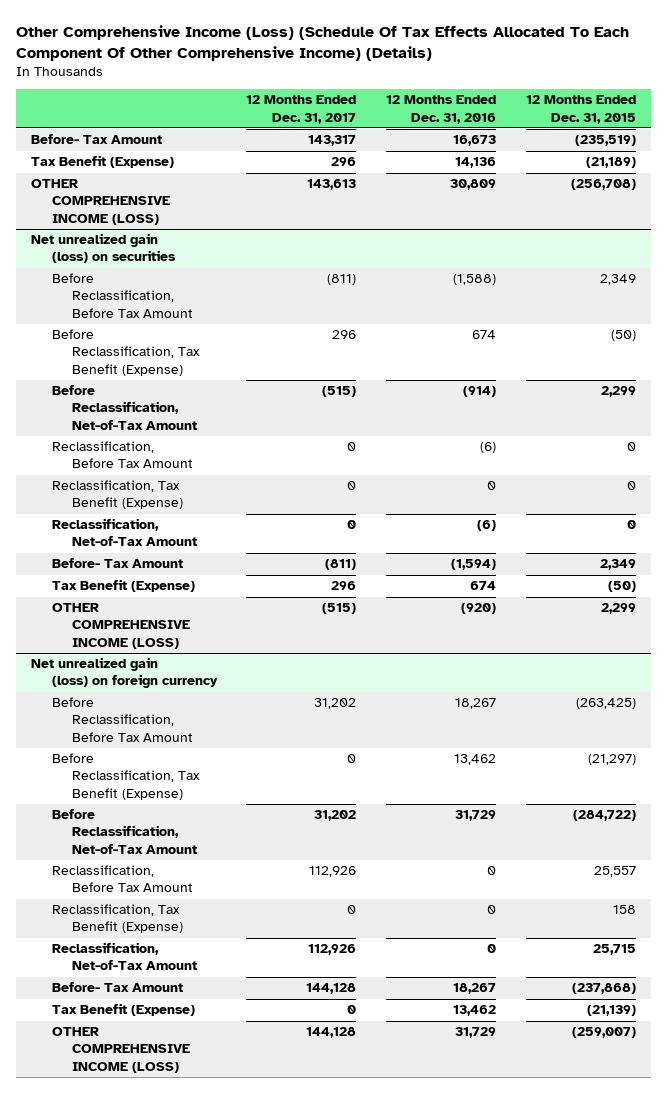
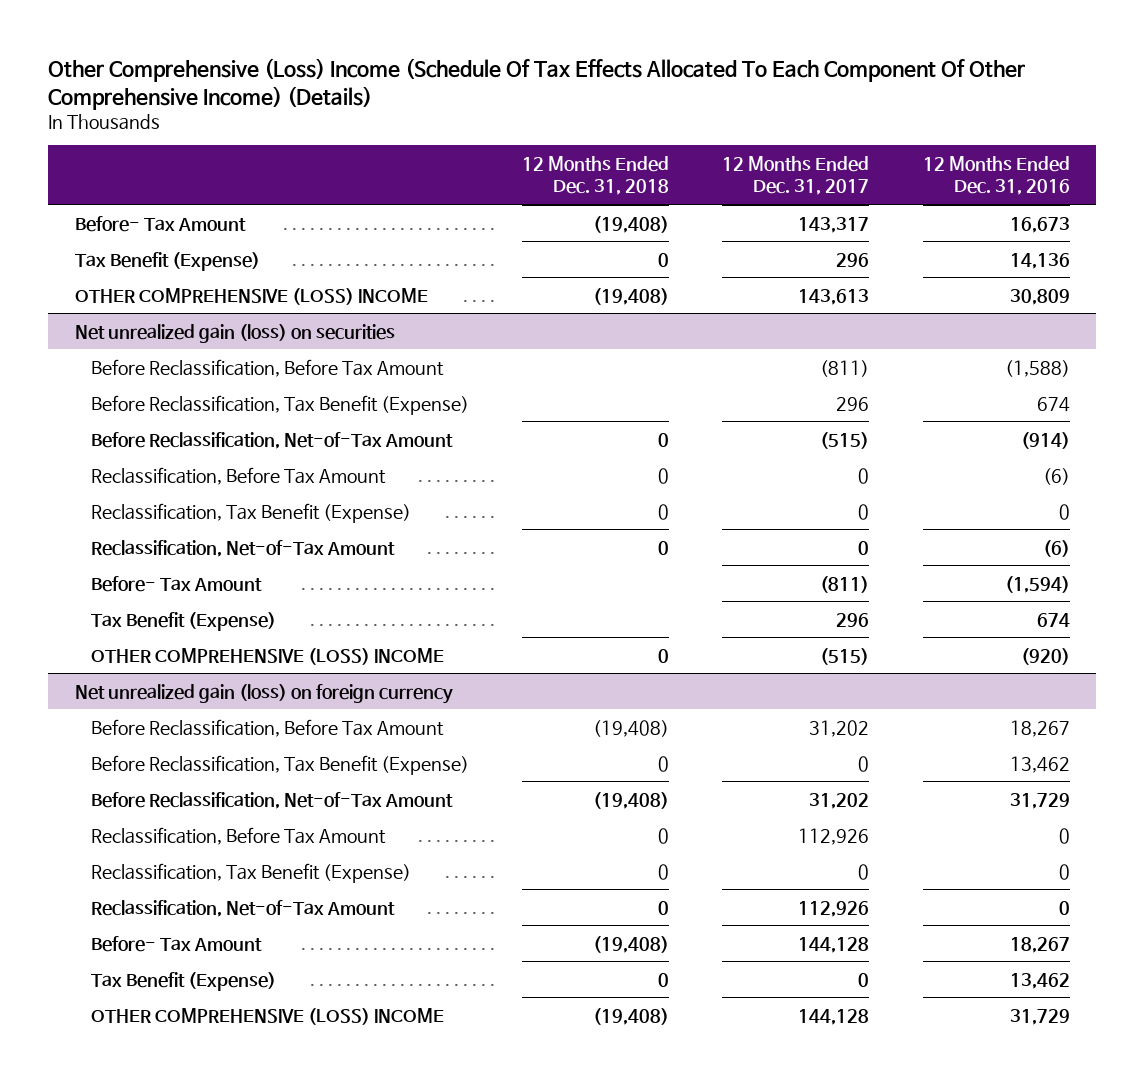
- Other Comprehensive Income (Loss) (Schedule Of Tax Effects Allocated To Each Component Of Other Comprehensive Income) (Details)
+ Other Comprehensive (Loss) Income (Schedule Of Tax Effects Allocated To Each Component Of Other Comprehensive Income) (Details)
- | 12 Months Ended Dec. 31, 2017 | 12 Months Ended Dec. 31, 2016 | 12 Months Ended Dec. 31, 2015
+ | 12 Months Ended Dec. 31, 2018 | 12 Months Ended Dec. 31, 2017 | 12 Months Ended Dec. 31, 2016
- OTHER COMPREHENSIVE INCOME (LOSS) | 143,613 | 30,809 | (256,708)
+ OTHER COMPREHENSIVE (LOSS) INCOME | (19,408) | 143,613 | 30,809
@ Net unrealized gain (loss) on securities
- OTHER COMPREHENSIVE INCOME (LOSS) | (515) | (920) | 2,299
+ OTHER COMPREHENSIVE (LOSS) INCOME | 0 | (515) | (920)
@ Net unrealized gain (loss) on foreign currency
- OTHER COMPREHENSIVE INCOME (LOSS) | 144,128 | 31,729 | (259,007)
+ OTHER COMPREHENSIVE (LOSS) INCOME | (19,408) | 144,128 | 31,729

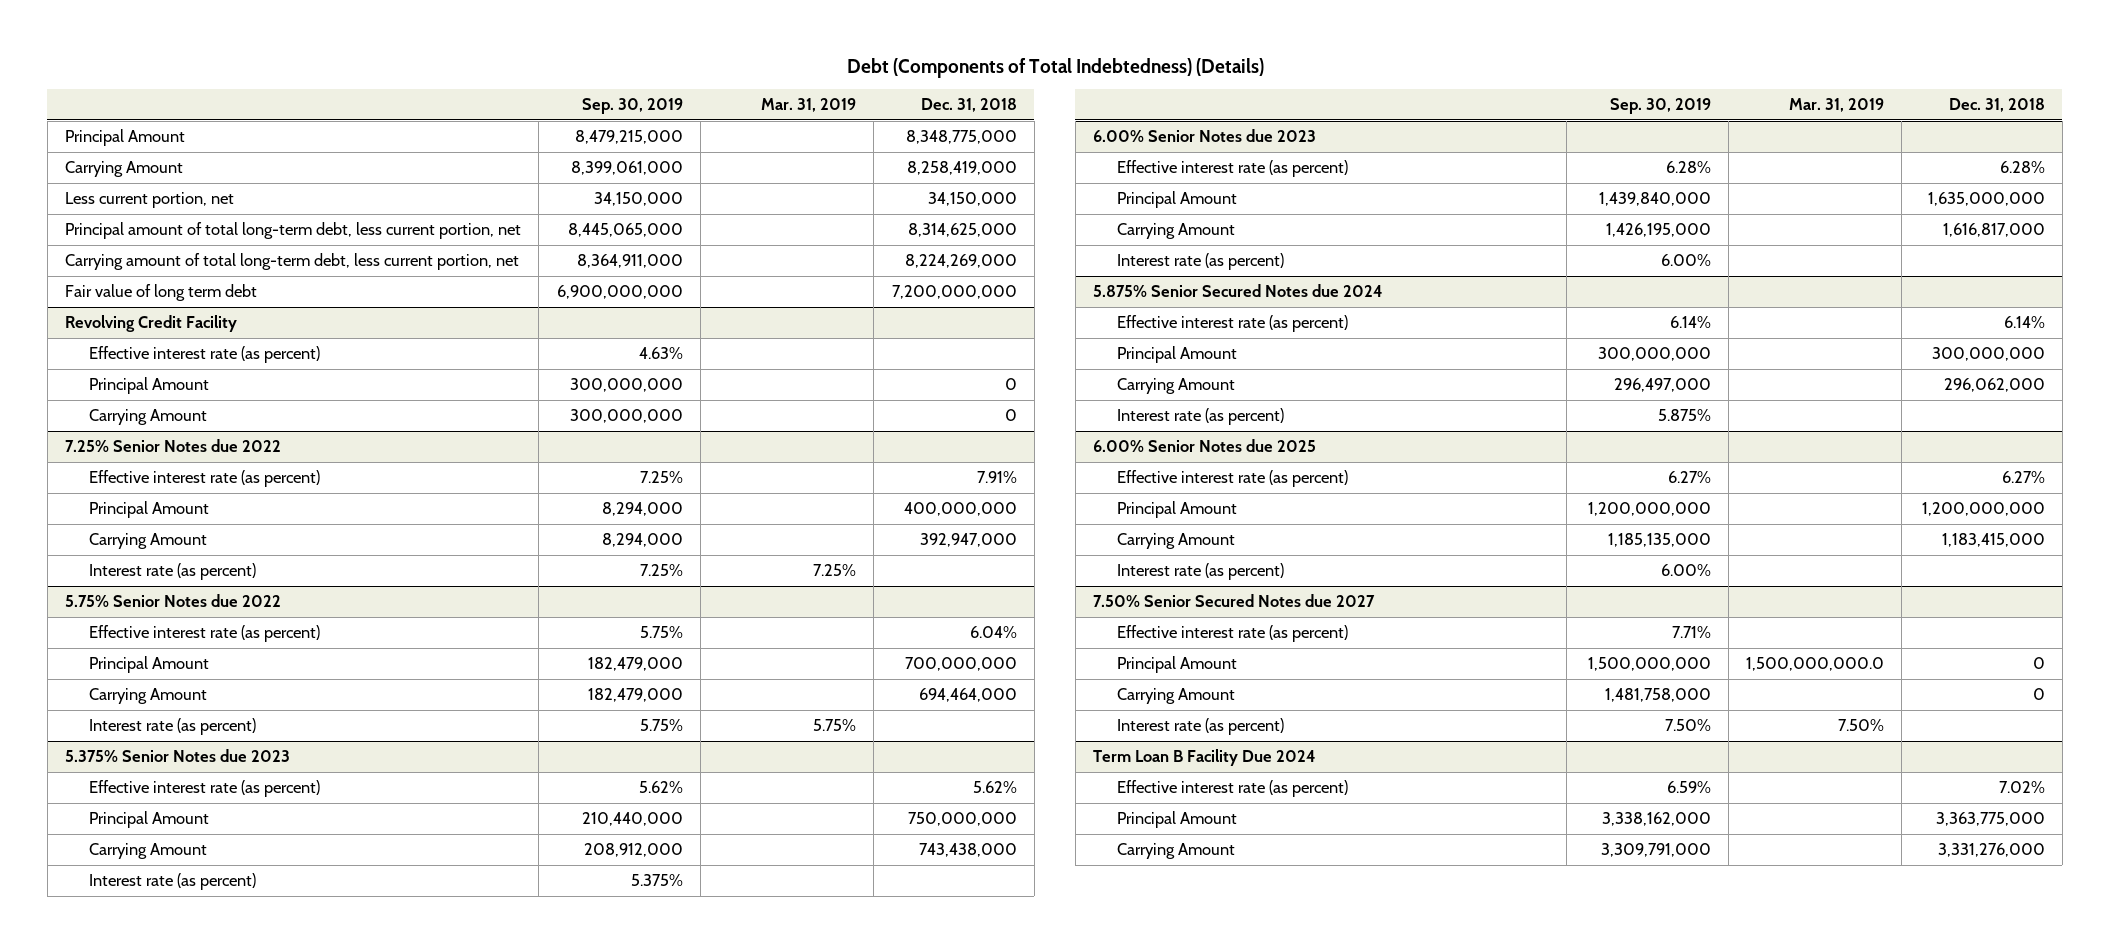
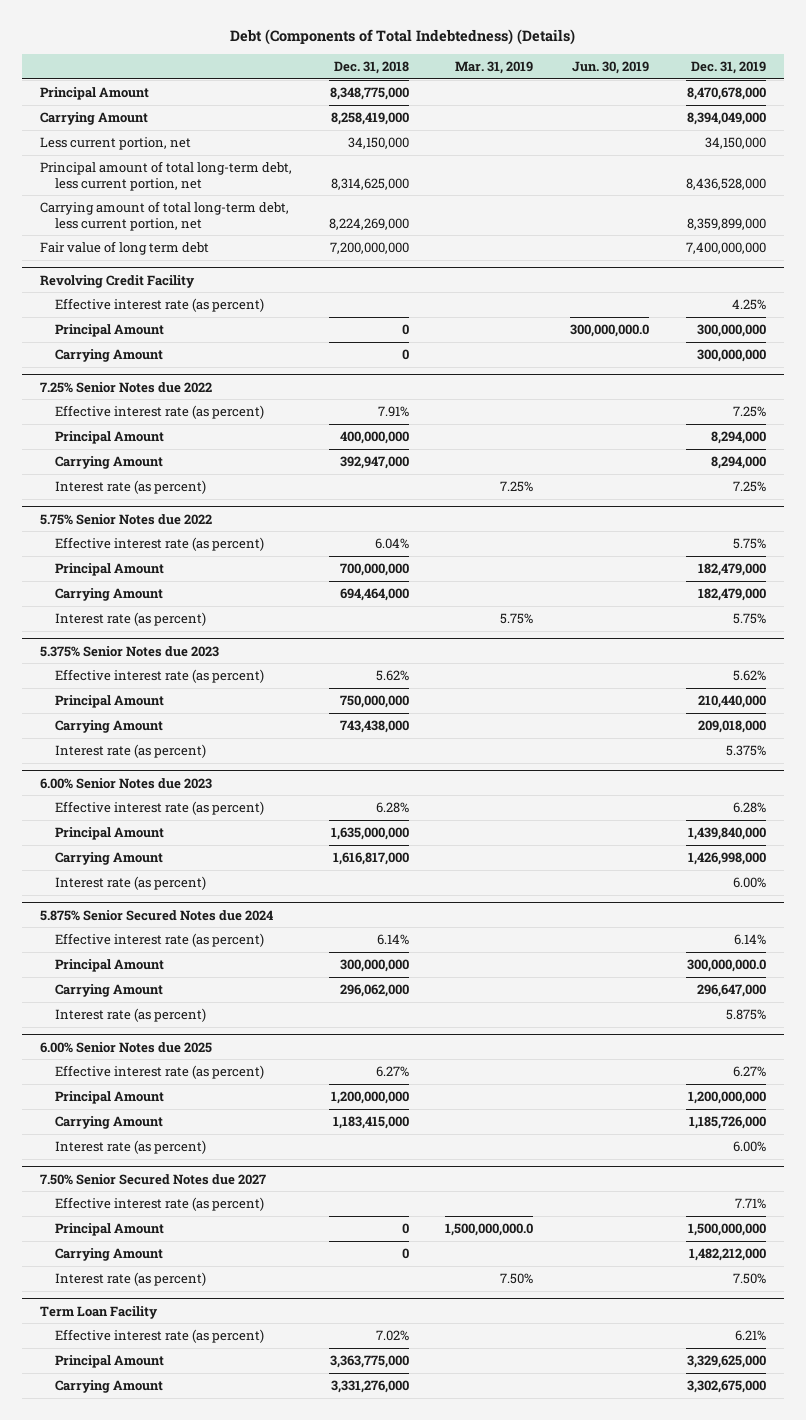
- | Sep. 30, 2019 | Mar. 31, 2019 | Dec. 31, 2018
+ | Dec. 31, 2018 | Mar. 31, 2019 | Jun. 30, 2019 | Dec. 31, 2019
- Term Loan B Facility Due 2024
+ Term Loan Facility

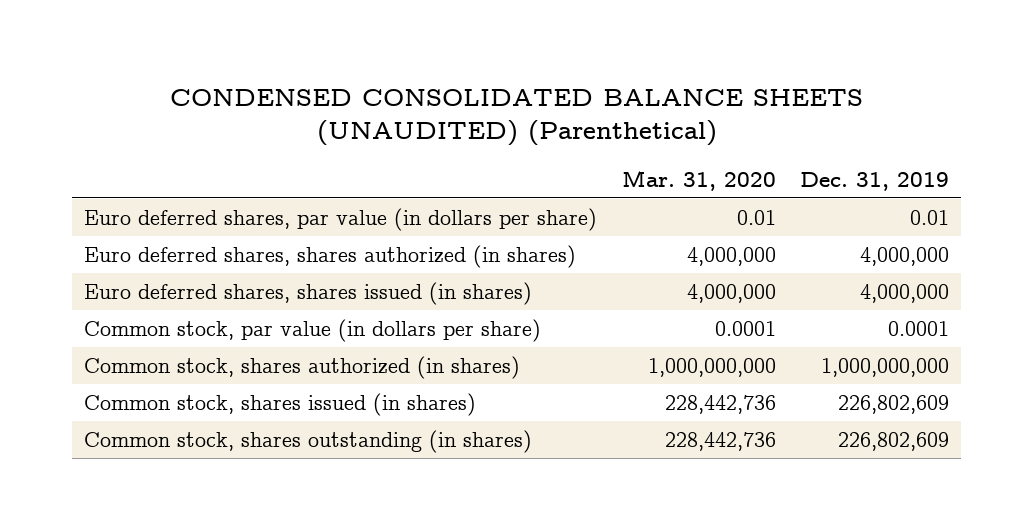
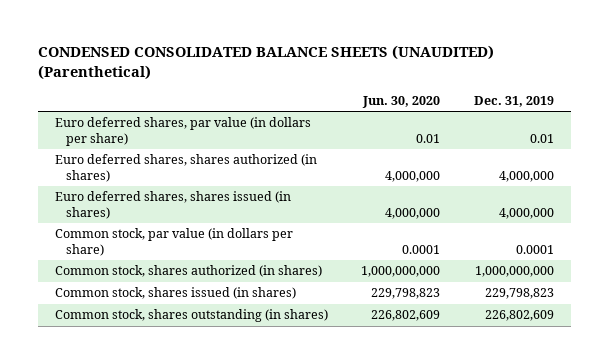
- | Mar. 31, 2020 | Dec. 31, 2019
+ | Jun. 30, 2020 | Dec. 31, 2019
- Common stock, shares issued (in shares) | 228,442,736 | 226,802,609
+ Common stock, shares issued (in shares) | 229,798,823 | 229,798,823

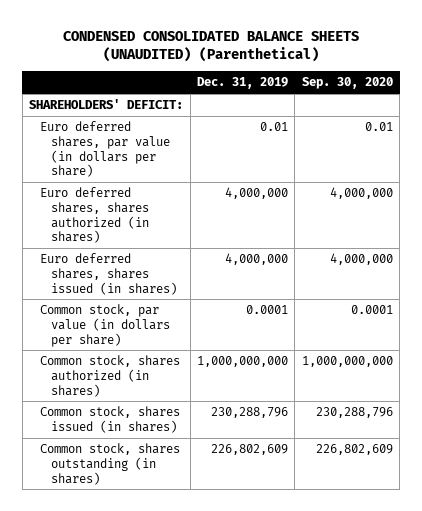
- | Jun. 30, 2020 | Dec. 31, 2019
+ | Dec. 31, 2019 | Sep. 30, 2020
+ SHAREHOLDERS' DEFICIT:
- Common stock, shares issued (in shares) | 229,798,823 | 229,798,823
+ Common stock, shares issued (in shares) | 230,288,796 | 230,288,796

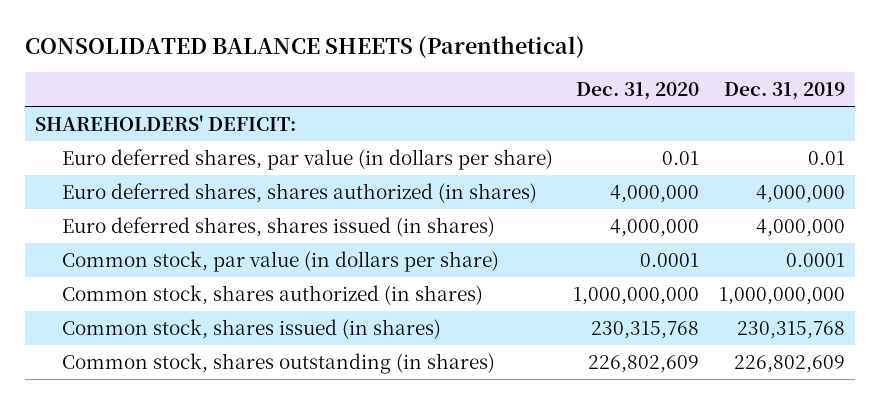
- CONDENSED CONSOLIDATED BALANCE SHEETS (UNAUDITED) (Parenthetical)
+ CONSOLIDATED BALANCE SHEETS (Parenthetical)
- | Dec. 31, 2019 | Sep. 30, 2020
+ | Dec. 31, 2020 | Dec. 31, 2019
- Common stock, shares issued (in shares) | 230,288,796 | 230,288,796
+ Common stock, shares issued (in shares) | 230,315,768 | 230,315,768

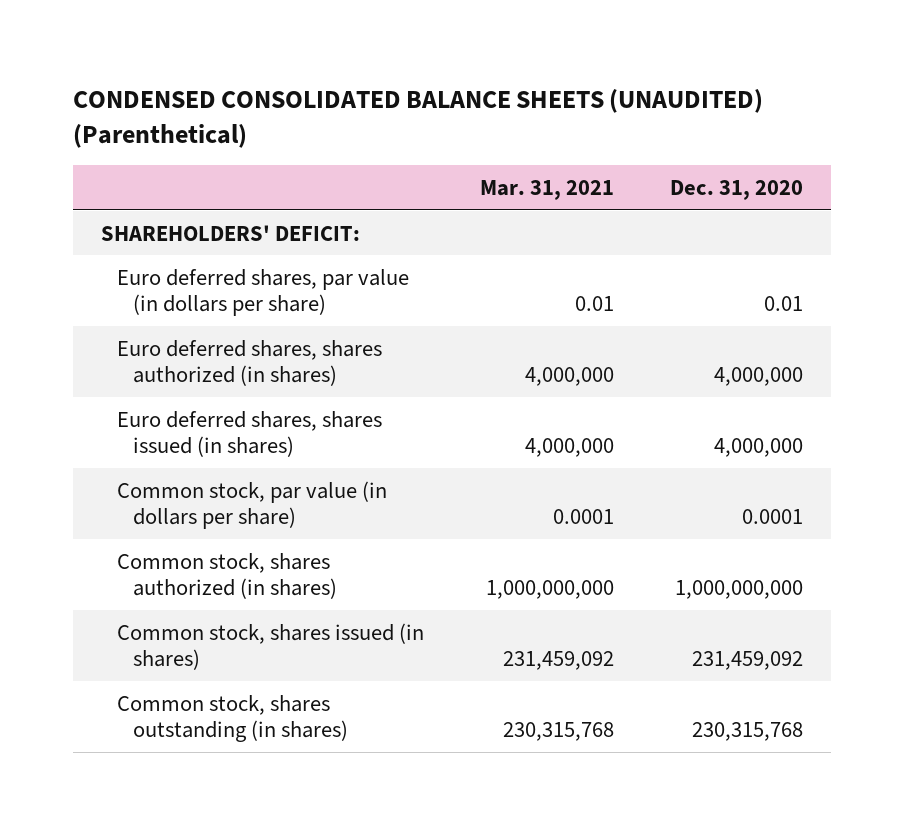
- CONSOLIDATED BALANCE SHEETS (Parenthetical)
+ CONDENSED CONSOLIDATED BALANCE SHEETS (UNAUDITED) (Parenthetical)
- | Dec. 31, 2020 | Dec. 31, 2019
+ | Mar. 31, 2021 | Dec. 31, 2020
- Common stock, shares issued (in shares) | 230,315,768 | 230,315,768
- Common stock, shares outstanding (in shares) | 226,802,609 | 226,802,609
+ Common stock, shares issued (in shares) | 231,459,092 | 231,459,092
+ Common stock, shares outstanding (in shares) | 230,315,768 | 230,315,768

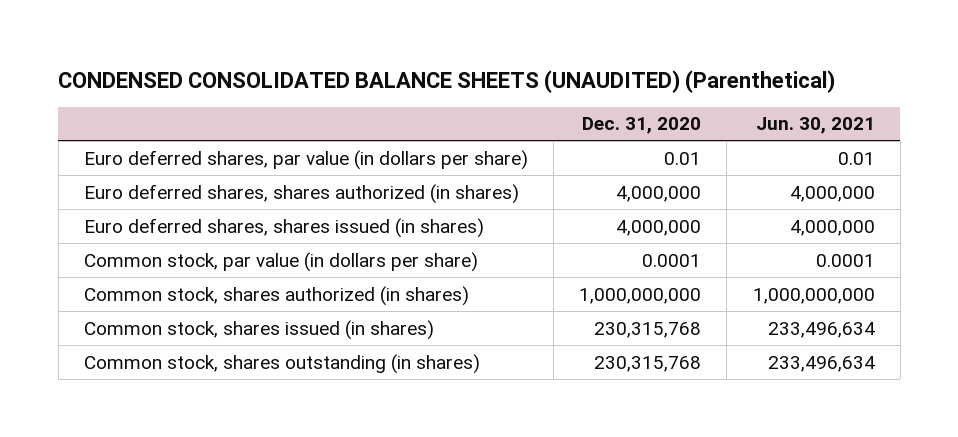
- | Mar. 31, 2021 | Dec. 31, 2020
+ | Dec. 31, 2020 | Jun. 30, 2021
- SHAREHOLDERS' DEFICIT:
- Common stock, shares issued (in shares) | 231,459,092 | 231,459,092
+ Common stock, shares issued (in shares) | 230,315,768 | 233,496,634

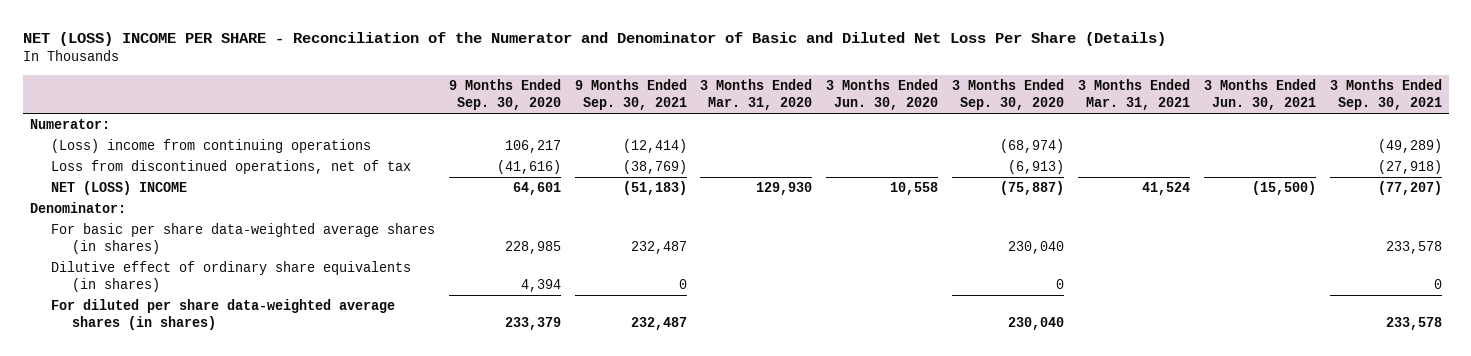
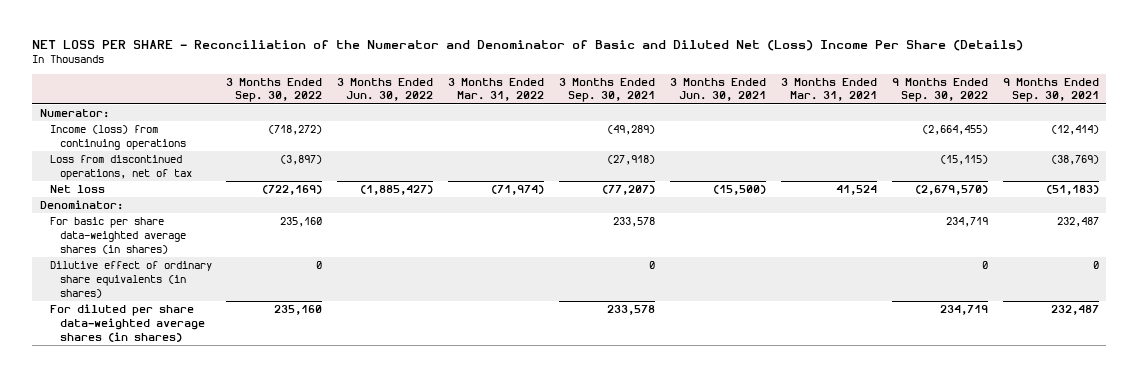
- NET (LOSS) INCOME PER SHARE - Reconciliation of the Numerator and Denominator of Basic and Diluted Net Loss Per Share (Details)
+ NET LOSS PER SHARE - Reconciliation of the Numerator and Denominator of Basic and Diluted Net (Loss) Income Per Share (Details)
- | 9 Months Ended Sep. 30, 2020 | 9 Months Ended Sep. 30, 2021 | 3 Months Ended Mar. 31, 2020 | 3 Months Ended Jun. 30, 2020 | 3 Months Ended Sep. 30, 2020 | 3 Months Ended Mar. 31, 2021 | 3 Months Ended Jun. 30, 2021 | 3 Months Ended Sep. 30, 2021
+ | 3 Months Ended Sep. 30, 2022 | 3 Months Ended Jun. 30, 2022 | 3 Months Ended Mar. 31, 2022 | 3 Months Ended Sep. 30, 2021 | 3 Months Ended Jun. 30, 2021 | 3 Months Ended Mar. 31, 2021 | 9 Months Ended Sep. 30, 2022 | 9 Months Ended Sep. 30, 2021
- (Loss) income from continuing operations | 106,217 | (12,414) | | | (68,974) | | | (49,289)
+ Income (loss) from continuing operations | (718,272) | | | (49,289) | | | (2,664,455) | (12,414)
- NET (LOSS) INCOME | 64,601 | (51,183) | 129,930 | 10,558 | (75,887) | 41,524 | (15,500) | (77,207)
+ Net loss | (722,169) | (1,885,427) | (71,974) | (77,207) | (15,500) | 41,524 | (2,679,570) | (51,183)

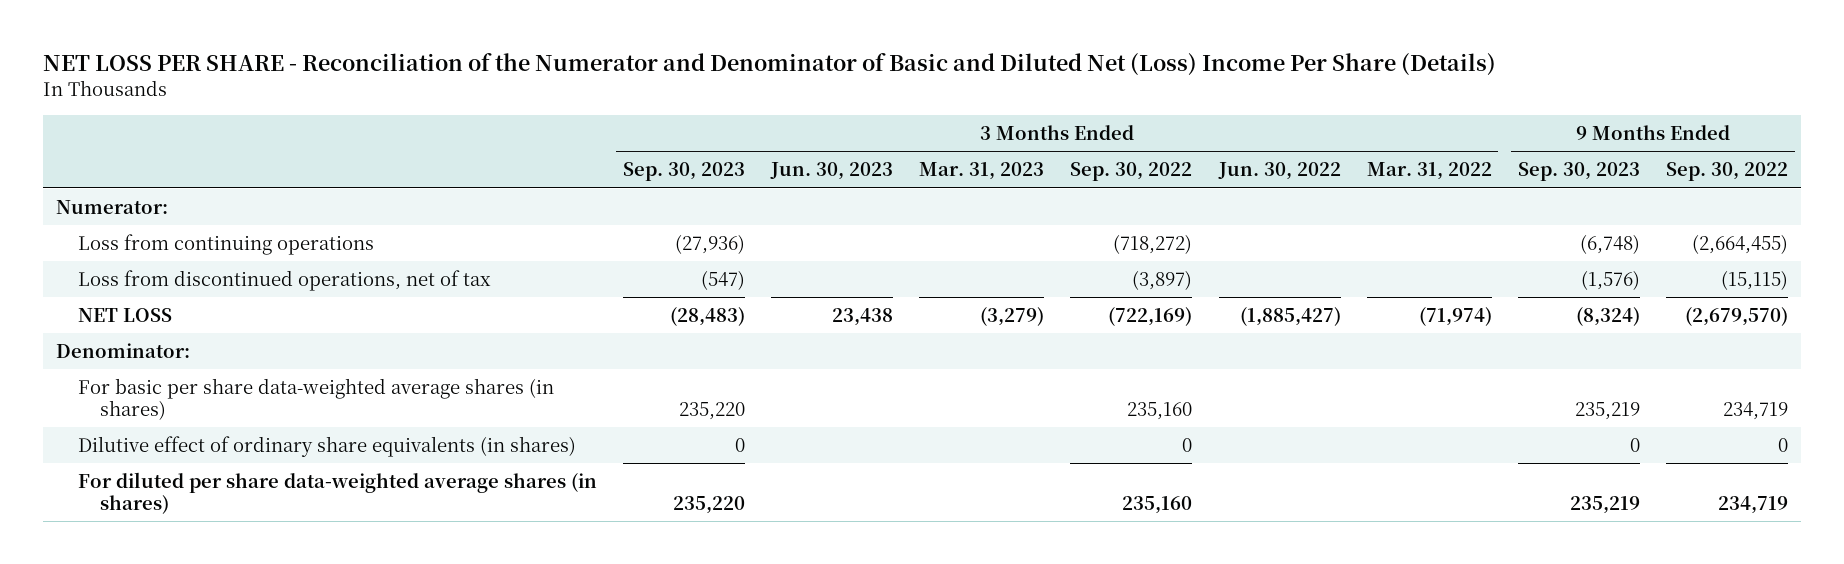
- | 3 Months Ended Sep. 30, 2022 | 3 Months Ended Jun. 30, 2022 | 3 Months Ended Mar. 31, 2022 | 3 Months Ended Sep. 30, 2021 | 3 Months Ended Jun. 30, 2021 | 3 Months Ended Mar. 31, 2021 | 9 Months Ended Sep. 30, 2022 | 9 Months Ended Sep. 30, 2021
+ | 3 Months Ended Sep. 30, 2023 | 3 Months Ended Jun. 30, 2023 | 3 Months Ended Mar. 31, 2023 | 3 Months Ended Sep. 30, 2022 | 3 Months Ended Jun. 30, 2022 | 3 Months Ended Mar. 31, 2022 | 9 Months Ended Sep. 30, 2023 | 9 Months Ended Sep. 30, 2022
- Income (loss) from continuing operations | (718,272) | | | (49,289) | | | (2,664,455) | (12,414)
+ Loss from continuing operations | (27,936) | | | (718,272) | | | (6,748) | (2,664,455)
- Net loss | (722,169) | (1,885,427) | (71,974) | (77,207) | (15,500) | 41,524 | (2,679,570) | (51,183)
+ NET LOSS | (28,483) | 23,438 | (3,279) | (722,169) | (1,885,427) | (71,974) | (8,324) | (2,679,570)

